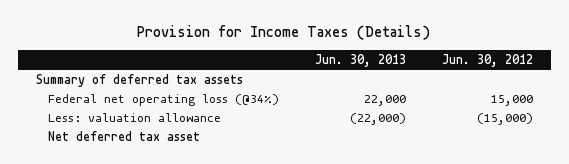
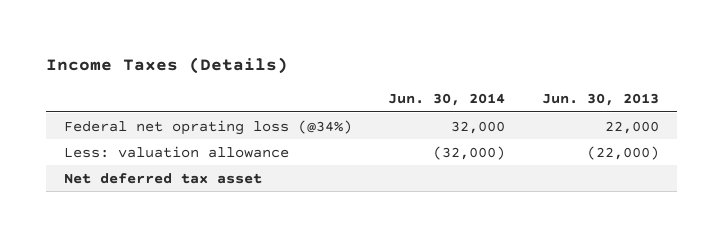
- Provision for Income Taxes (Details)
+ Income Taxes (Details)
- | Jun. 30, 2013 | Jun. 30, 2012
+ | Jun. 30, 2014 | Jun. 30, 2013
- Summary of deferred tax assets
- Federal net operating loss (@34%) | 22,000 | 15,000
+ Federal net oprating loss (@34%) | 32,000 | 22,000

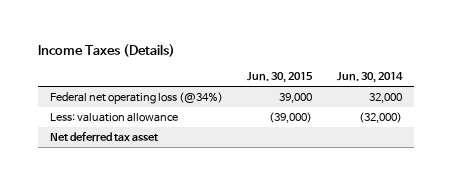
- | Jun. 30, 2014 | Jun. 30, 2013
+ | Jun. 30, 2015 | Jun. 30, 2014
- Federal net oprating loss (@34%) | 32,000 | 22,000
+ Federal net operating loss (@34%) | 39,000 | 32,000

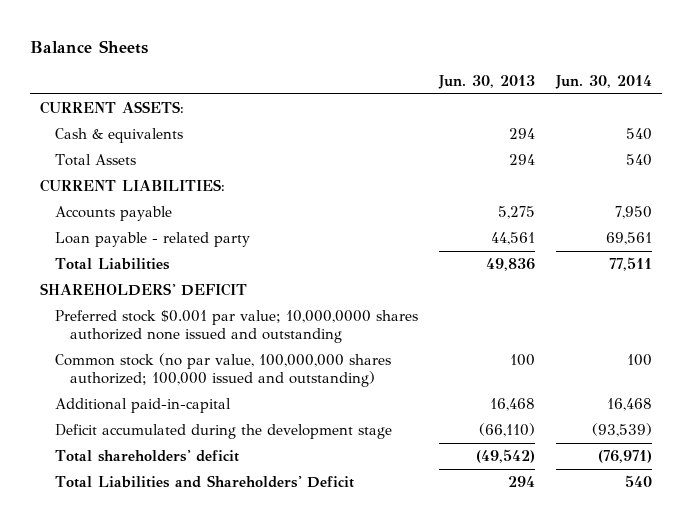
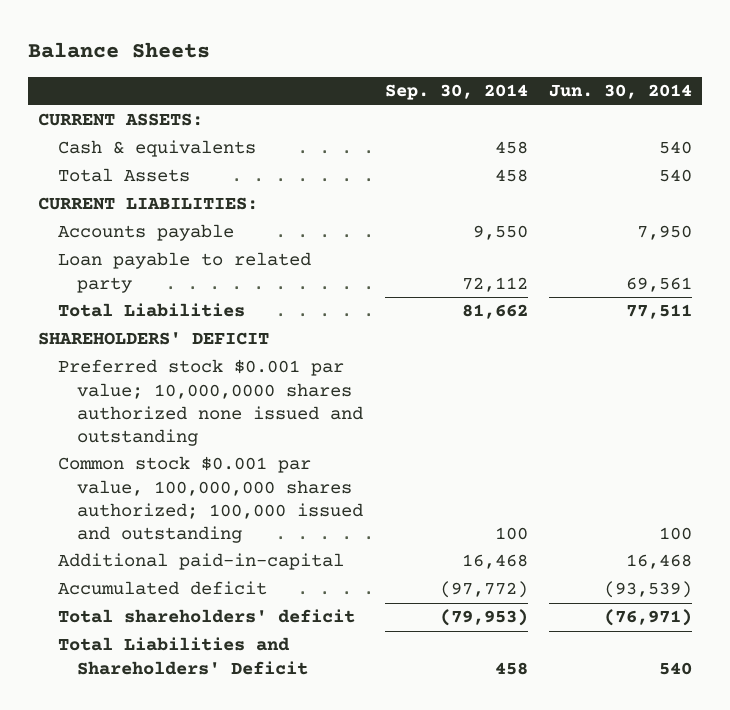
- | Jun. 30, 2013 | Jun. 30, 2014
+ | Sep. 30, 2014 | Jun. 30, 2014
- Loan payable - related party | 44,561 | 69,561
+ Loan payable to related party | 72,112 | 69,561
- Common stock (no par value, 100,000,000 shares authorized; 100,000 issued and outstanding) | 100 | 100
+ Common stock $0.001 par value, 100,000,000 shares authorized; 100,000 issued and outstanding | 100 | 100
- Deficit accumulated during the development stage | (66,110) | (93,539)
+ Accumulated deficit | (97,772) | (93,539)

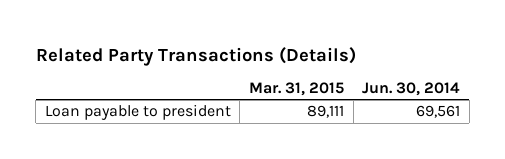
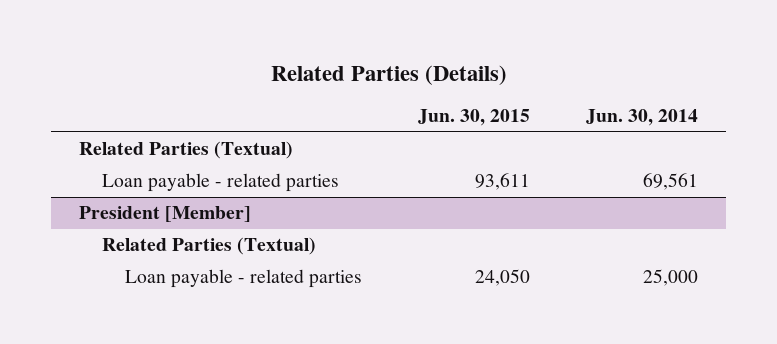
- Related Party Transactions (Details)
+ Related Parties (Details)
- | Mar. 31, 2015 | Jun. 30, 2014
+ | Jun. 30, 2015 | Jun. 30, 2014
- Loan payable to president | 89,111 | 69,561
+ Related Parties (Textual)
+ Loan payable - related parties | 93,611 | 69,561
+ President [Member]
+ Related Parties (Textual)
+ Loan payable - related parties | 24,050 | 25,000

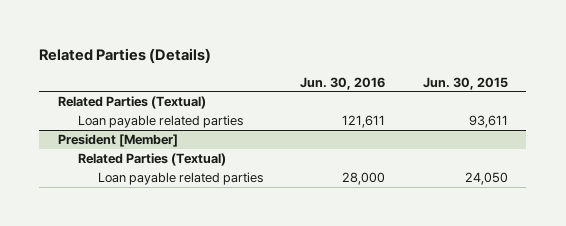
- | Jun. 30, 2015 | Jun. 30, 2014
+ | Jun. 30, 2016 | Jun. 30, 2015
- Loan payable - related parties | 93,611 | 69,561
+ Loan payable related parties | 121,611 | 93,611
@ President [Member]
- Loan payable - related parties | 24,050 | 25,000
+ Loan payable related parties | 28,000 | 24,050

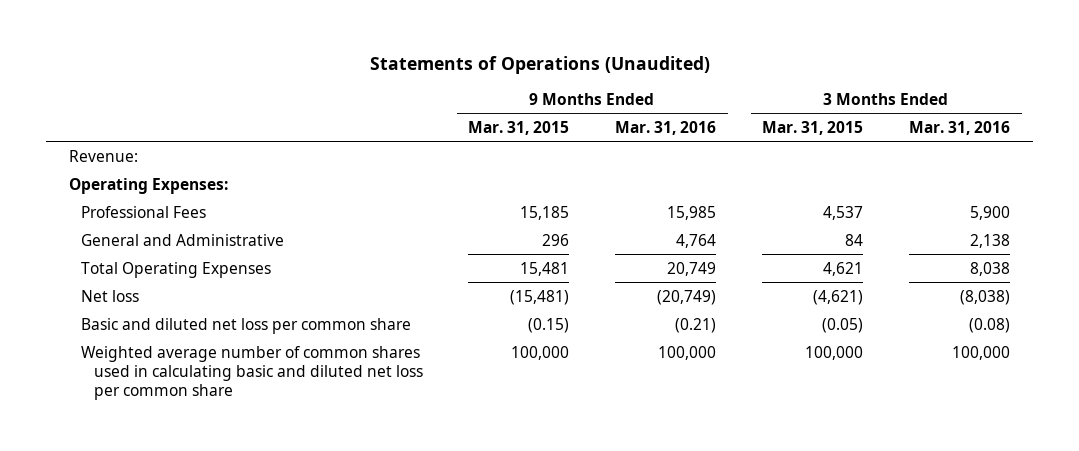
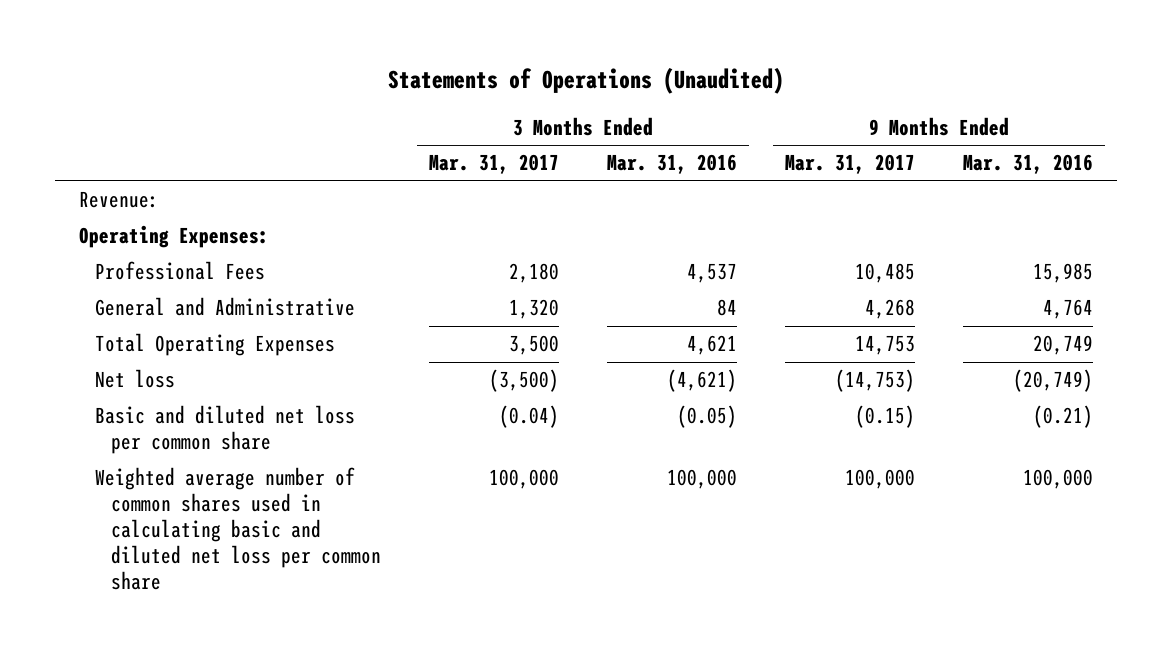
- | 9 Months Ended Mar. 31, 2015 | 9 Months Ended Mar. 31, 2016 | 3 Months Ended Mar. 31, 2015 | 3 Months Ended Mar. 31, 2016
+ | 3 Months Ended Mar. 31, 2017 | 3 Months Ended Mar. 31, 2016 | 9 Months Ended Mar. 31, 2017 | 9 Months Ended Mar. 31, 2016
- Professional Fees | 15,185 | 15,985 | 4,537 | 5,900
- General and Administrative | 296 | 4,764 | 84 | 2,138
- Total Operating Expenses | 15,481 | 20,749 | 4,621 | 8,038
- Net loss | (15,481) | (20,749) | (4,621) | (8,038)
- Basic and diluted net loss per common share | (0.15) | (0.21) | (0.05) | (0.08)
+ Professional Fees | 2,180 | 4,537 | 10,485 | 15,985
+ General and Administrative | 1,320 | 84 | 4,268 | 4,764
+ Total Operating Expenses | 3,500 | 4,621 | 14,753 | 20,749
+ Net loss | (3,500) | (4,621) | (14,753) | (20,749)
+ Basic and diluted net loss per common share | (0.04) | (0.05) | (0.15) | (0.21)

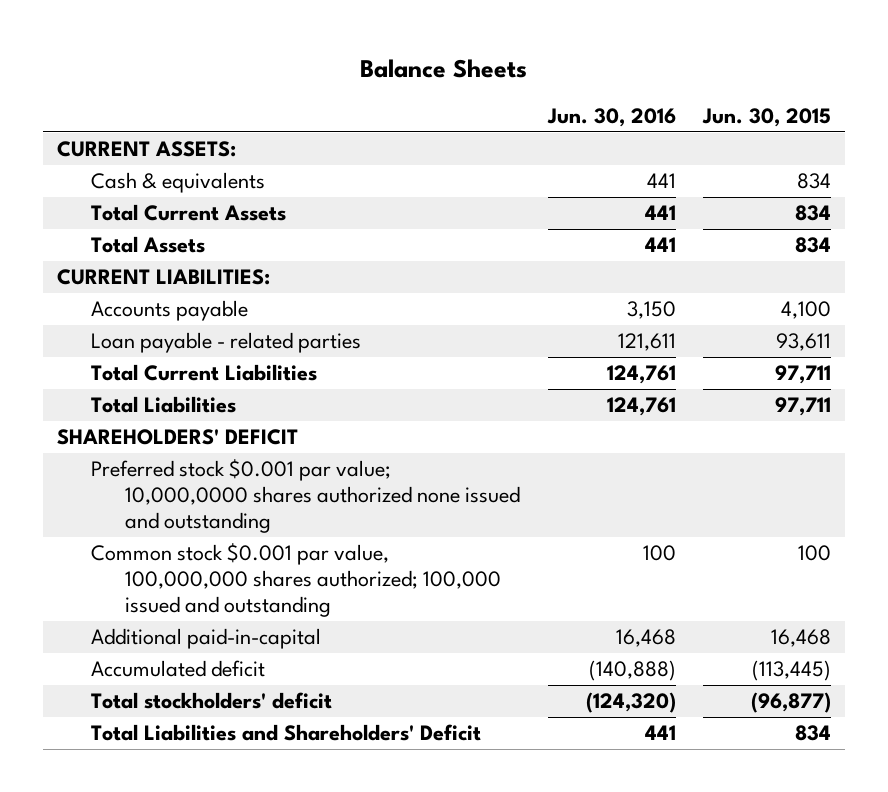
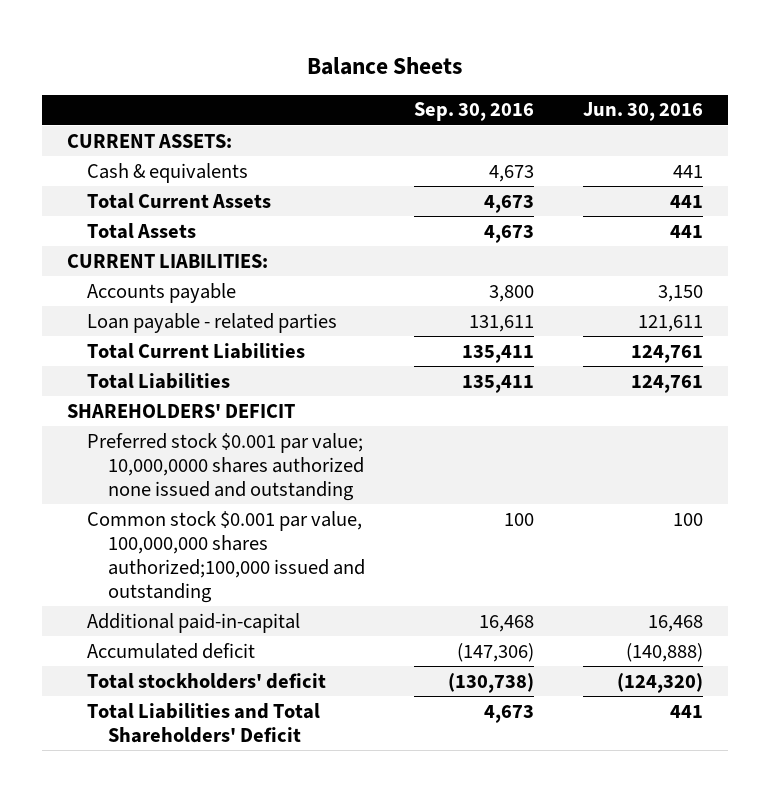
- | Jun. 30, 2016 | Jun. 30, 2015
+ | Sep. 30, 2016 | Jun. 30, 2016
- Common stock $0.001 par value, 100,000,000 shares authorized; 100,000 issued and outstanding | 100 | 100
+ Common stock $0.001 par value, 100,000,000 shares authorized;100,000 issued and outstanding | 100 | 100
- Total Liabilities and Shareholders' Deficit | 441 | 834
+ Total Liabilities and Total Shareholders' Deficit | 4,673 | 441

